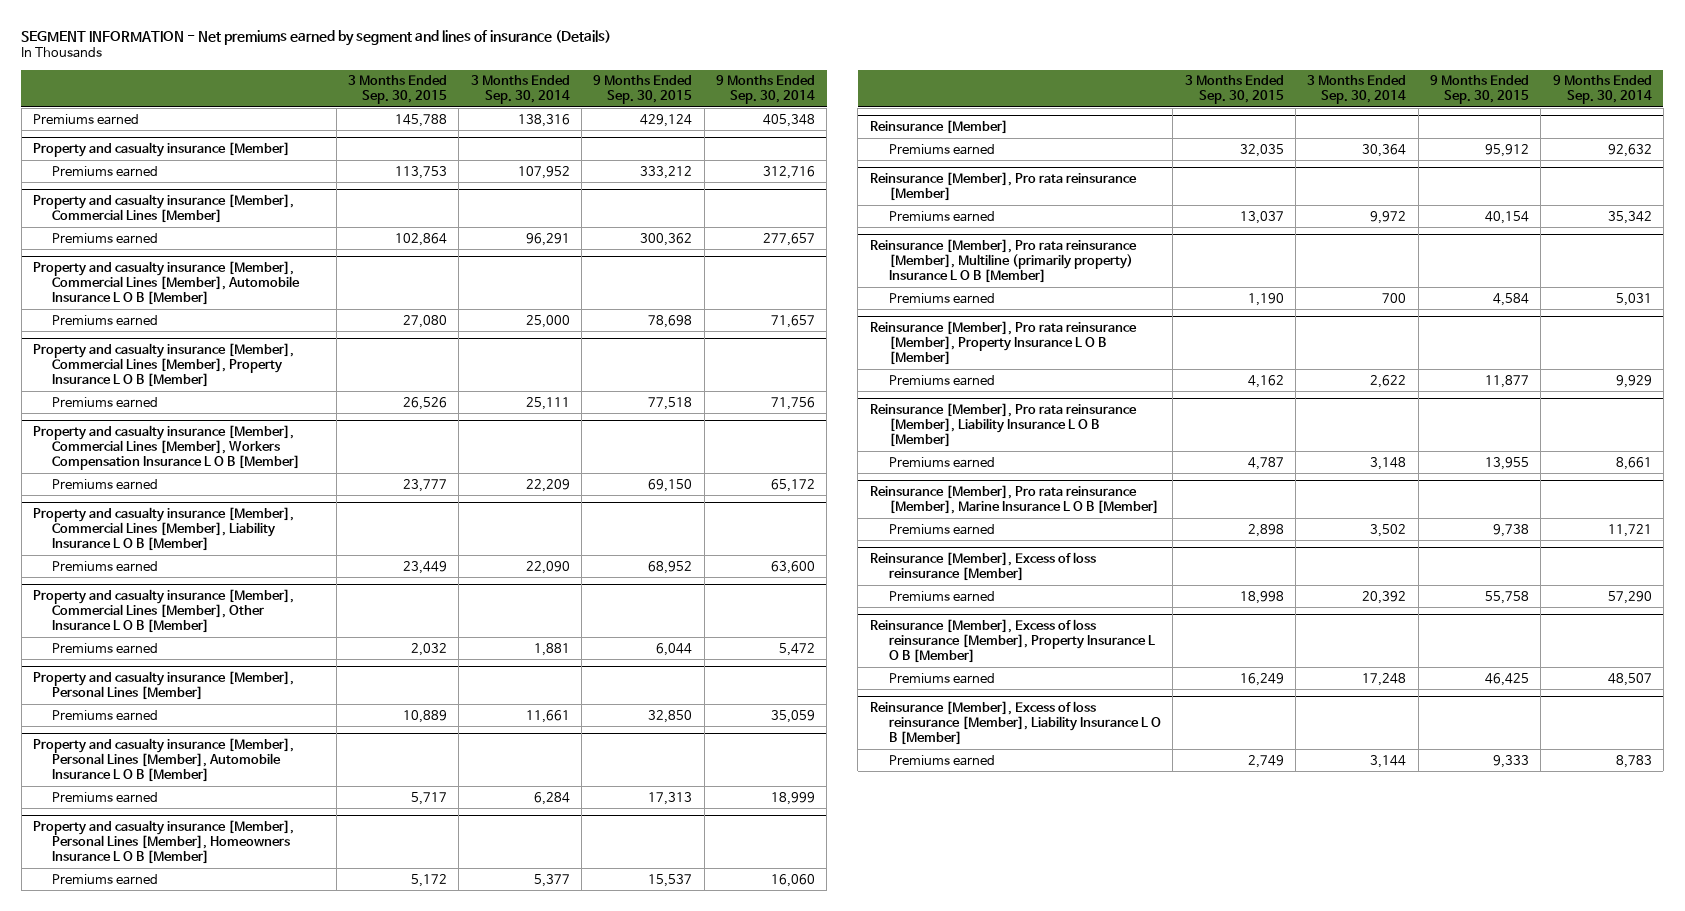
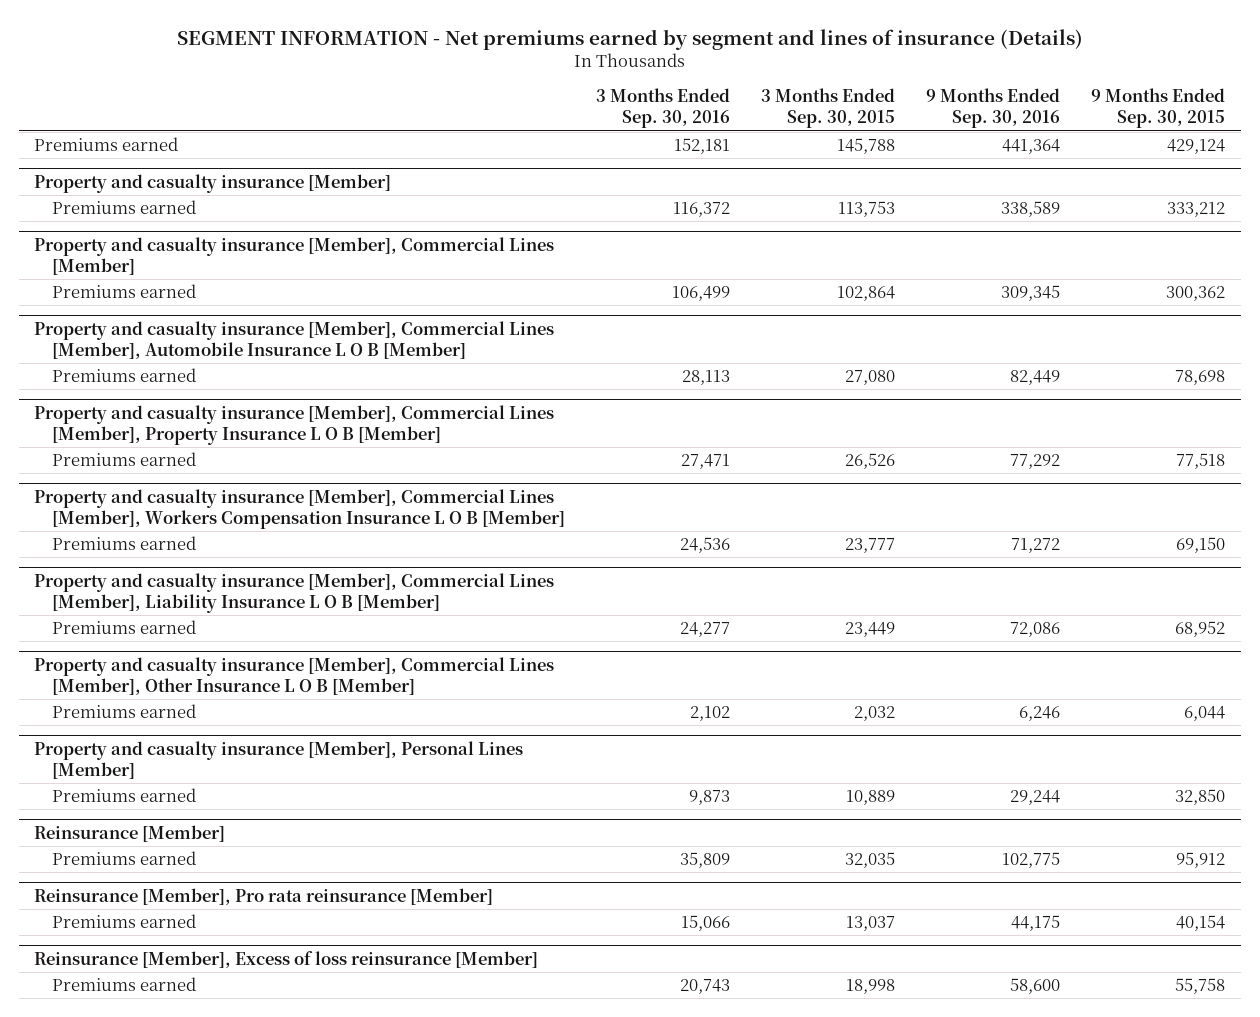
- | 3 Months Ended Sep. 30, 2015 | 3 Months Ended Sep. 30, 2014 | 9 Months Ended Sep. 30, 2015 | 9 Months Ended Sep. 30, 2014
+ | 3 Months Ended Sep. 30, 2016 | 3 Months Ended Sep. 30, 2015 | 9 Months Ended Sep. 30, 2016 | 9 Months Ended Sep. 30, 2015
- Property and casualty insurance [Member], Personal Lines [Member], Automobile Insurance L O B [Member]
- Premiums earned | 5,717 | 6,284 | 17,313 | 18,999
- Property and casualty insurance [Member], Personal Lines [Member], Homeowners Insurance L O B [Member]
- Premiums earned | 5,172 | 5,377 | 15,537 | 16,060
- Reinsurance [Member], Pro rata reinsurance [Member], Multiline (primarily property) Insurance L O B [Member]
- Premiums earned | 1,190 | 700 | 4,584 | 5,031
- Reinsurance [Member], Pro rata reinsurance [Member], Property Insurance L O B [Member]
- Premiums earned | 4,162 | 2,622 | 11,877 | 9,929
- Reinsurance [Member], Pro rata reinsurance [Member], Liability Insurance L O B [Member]
- Premiums earned | 4,787 | 3,148 | 13,955 | 8,661
- Reinsurance [Member], Pro rata reinsurance [Member], Marine Insurance L O B [Member]
- Premiums earned | 2,898 | 3,502 | 9,738 | 11,721
- Reinsurance [Member], Excess of loss reinsurance [Member], Property Insurance L O B [Member]
- Premiums earned | 16,249 | 17,248 | 46,425 | 48,507
- Reinsurance [Member], Excess of loss reinsurance [Member], Liability Insurance L O B [Member]
- Premiums earned | 2,749 | 3,144 | 9,333 | 8,783

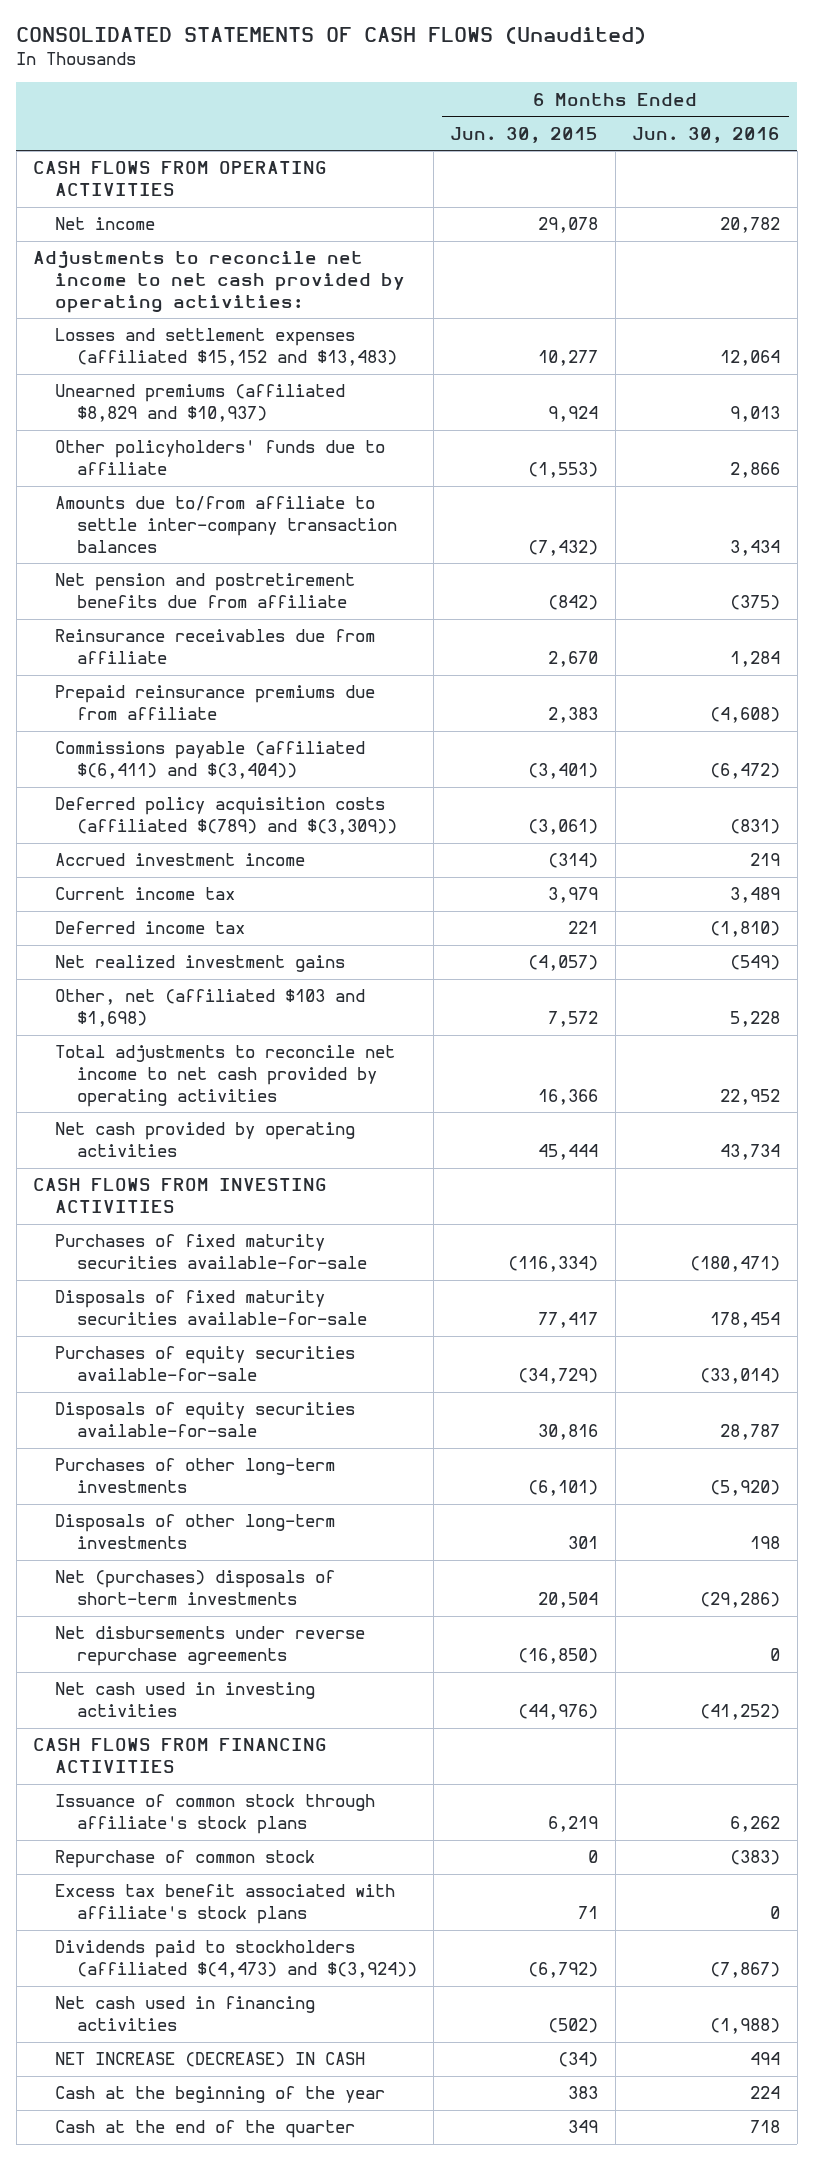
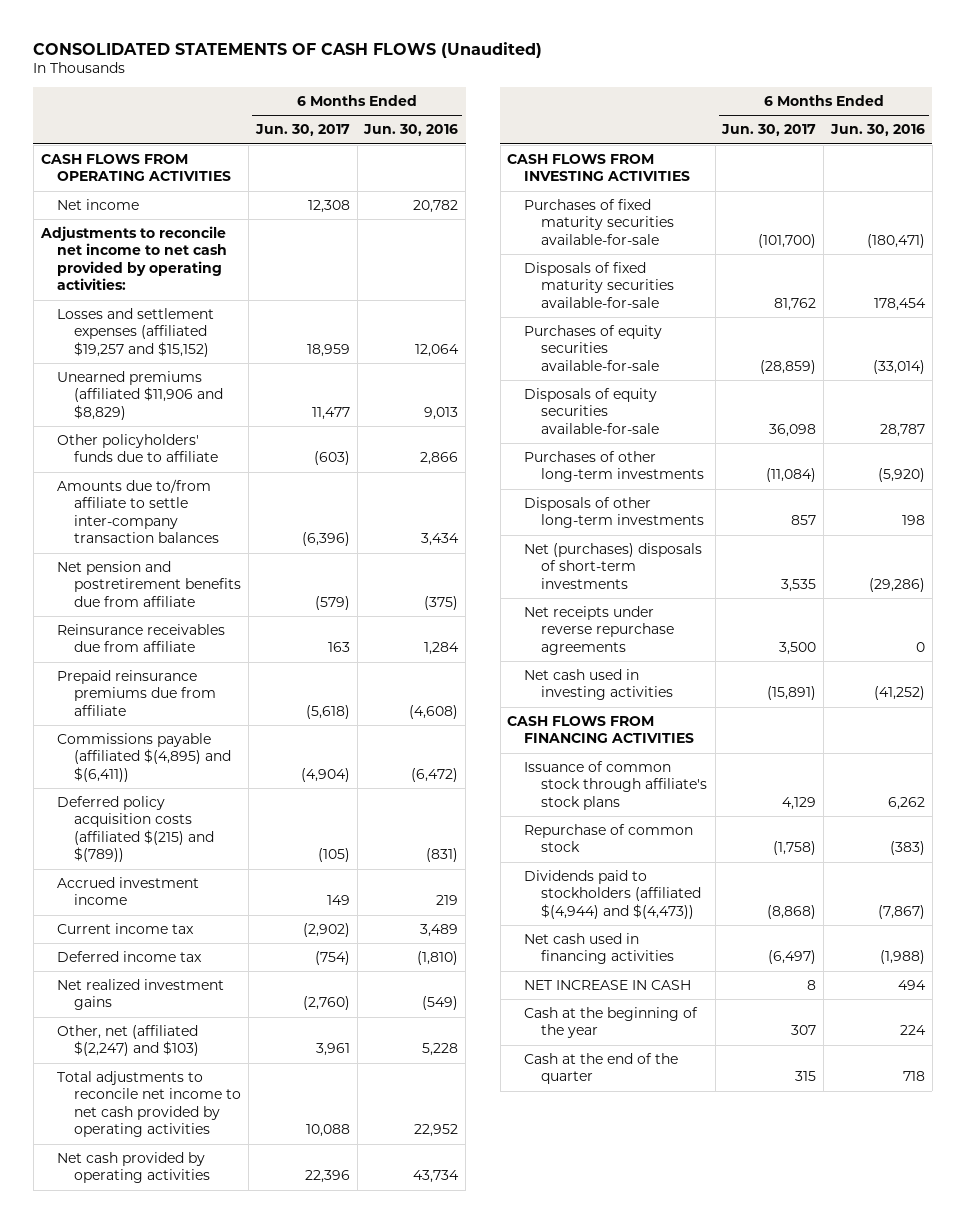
- | 6 Months Ended Jun. 30, 2015 | 6 Months Ended Jun. 30, 2016
+ | 6 Months Ended Jun. 30, 2017 | 6 Months Ended Jun. 30, 2016
- Losses and settlement expenses (affiliated $15,152 and $13,483) | 10,277 | 12,064
- Unearned premiums (affiliated $8,829 and $10,937) | 9,924 | 9,013
+ Losses and settlement expenses (affiliated $19,257 and $15,152) | 18,959 | 12,064
+ Unearned premiums (affiliated $11,906 and $8,829) | 11,477 | 9,013
- Commissions payable (affiliated $(6,411) and $(3,404)) | (3,401) | (6,472)
- Deferred policy acquisition costs (affiliated $(789) and $(3,309)) | (3,061) | (831)
+ Commissions payable (affiliated $(4,895) and $(6,411)) | (4,904) | (6,472)
+ Deferred policy acquisition costs (affiliated $(215) and $(789)) | (105) | (831)
- Other, net (affiliated $103 and $1,698) | 7,572 | 5,228
+ Other, net (affiliated $(2,247) and $103) | 3,961 | 5,228
- Net disbursements under reverse repurchase agreements | (16,850) | 0
+ Net receipts under reverse repurchase agreements | 3,500 | 0
- Excess tax benefit associated with affiliate's stock plans | 71 | 0
- Dividends paid to stockholders (affiliated $(4,473) and $(3,924)) | (6,792) | (7,867)
+ Dividends paid to stockholders (affiliated $(4,944) and $(4,473)) | (8,868) | (7,867)
- NET INCREASE (DECREASE) IN CASH | (34) | 494
+ NET INCREASE IN CASH | 8 | 494

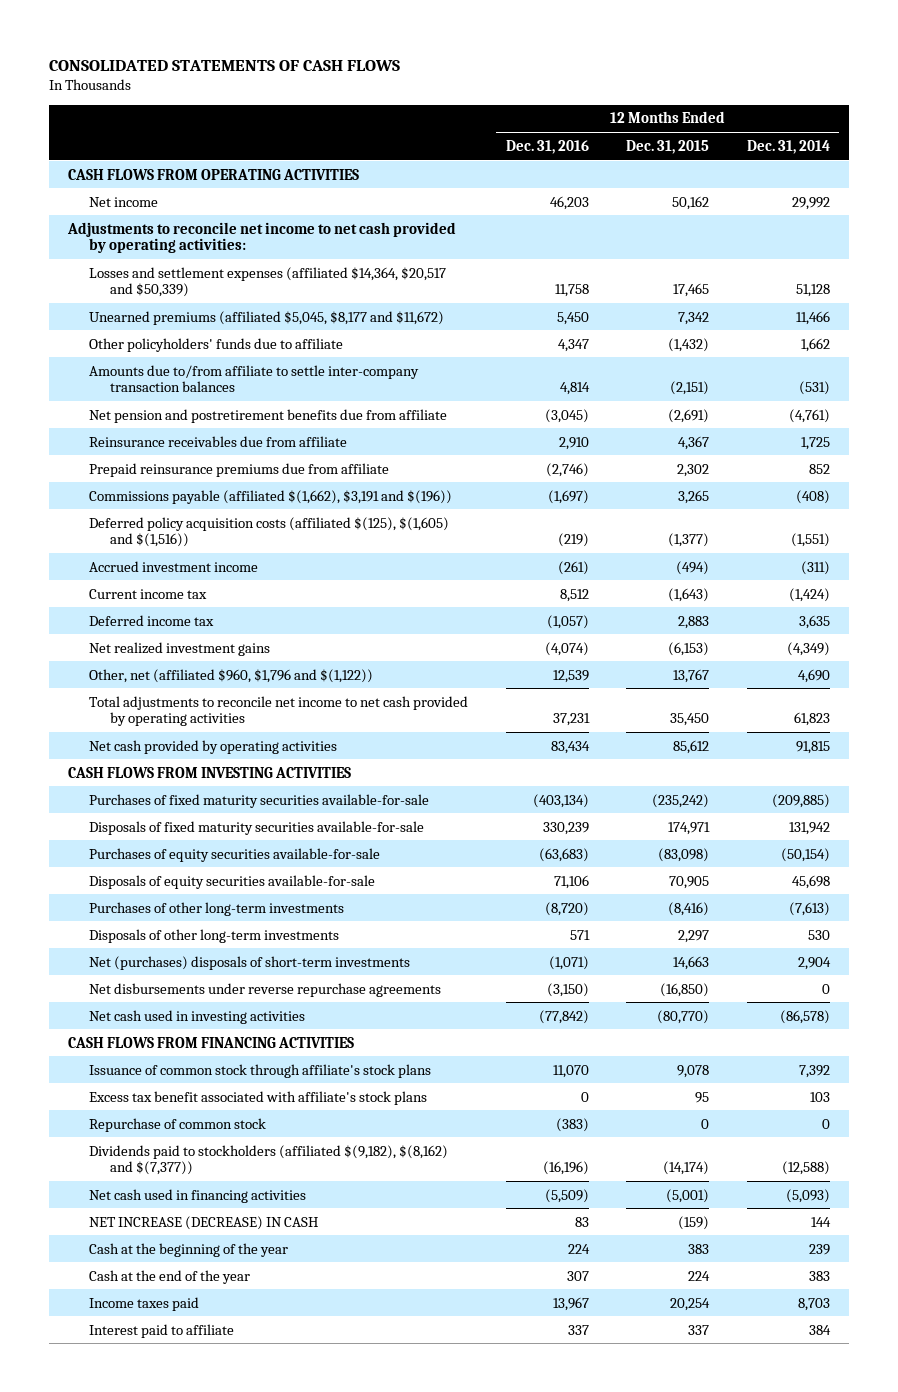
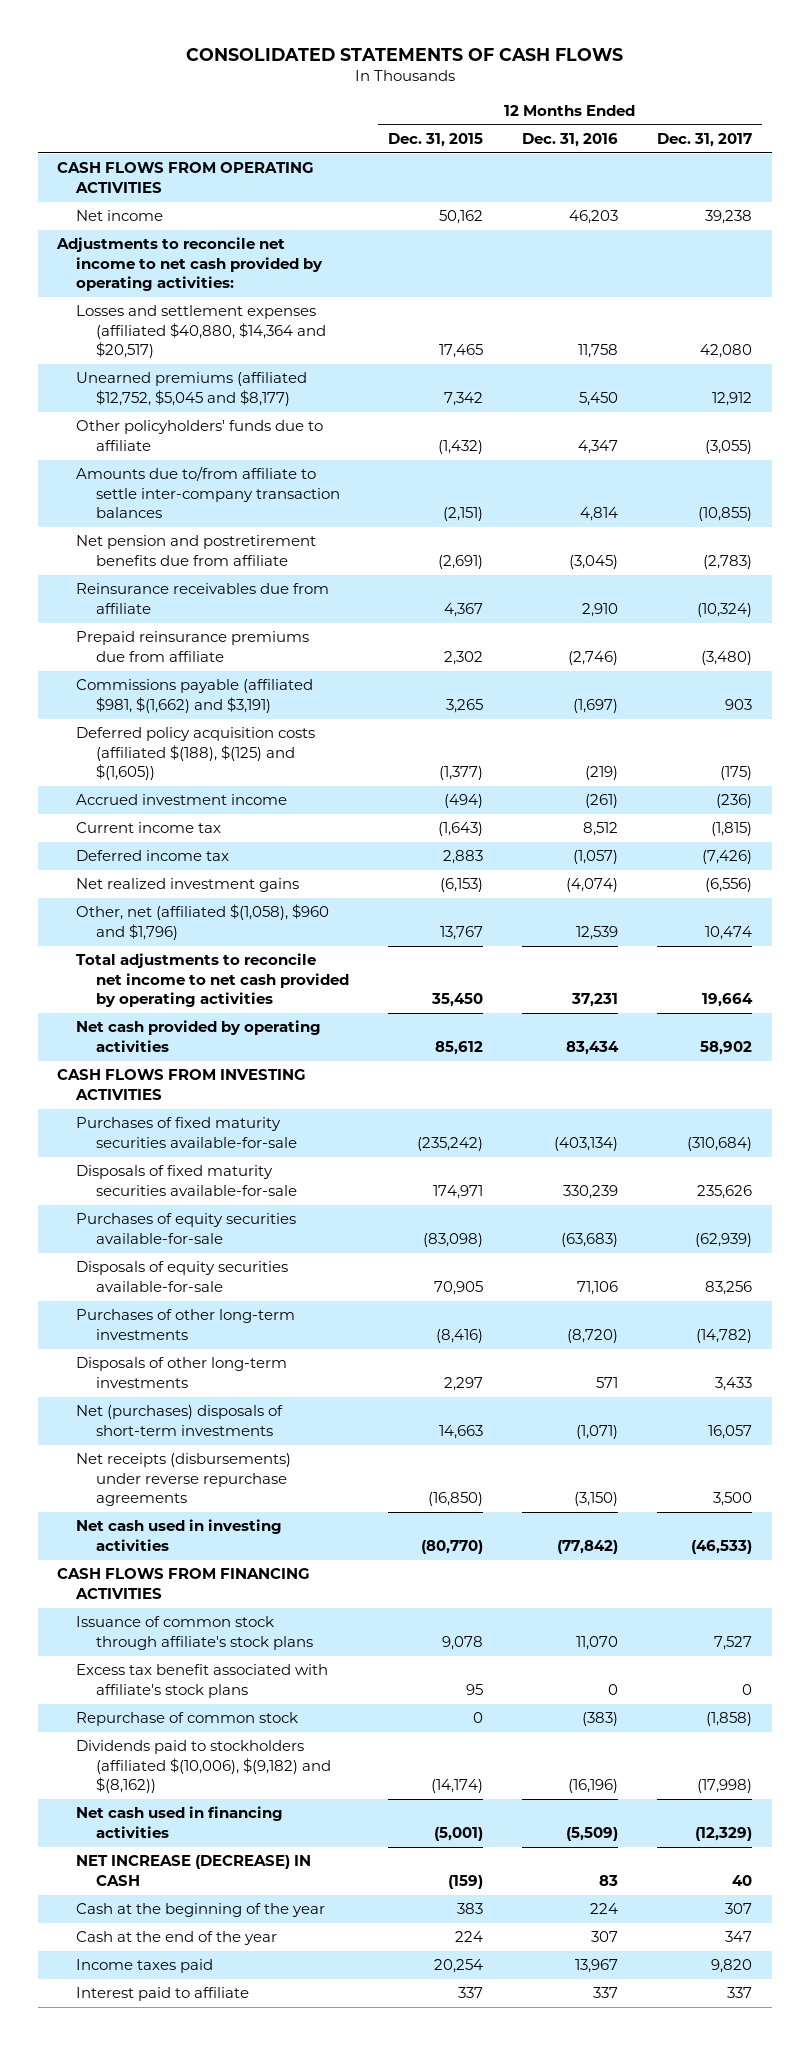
- | 12 Months Ended Dec. 31, 2016 | 12 Months Ended Dec. 31, 2015 | 12 Months Ended Dec. 31, 2014
+ | 12 Months Ended Dec. 31, 2015 | 12 Months Ended Dec. 31, 2016 | 12 Months Ended Dec. 31, 2017
- Losses and settlement expenses (affiliated $14,364, $20,517 and $50,339) | 11,758 | 17,465 | 51,128
- Unearned premiums (affiliated $5,045, $8,177 and $11,672) | 5,450 | 7,342 | 11,466
+ Losses and settlement expenses (affiliated $40,880, $14,364 and $20,517) | 17,465 | 11,758 | 42,080
+ Unearned premiums (affiliated $12,752, $5,045 and $8,177) | 7,342 | 5,450 | 12,912
- Commissions payable (affiliated $(1,662), $3,191 and $(196)) | (1,697) | 3,265 | (408)
- Deferred policy acquisition costs (affiliated $(125), $(1,605) and $(1,516)) | (219) | (1,377) | (1,551)
+ Commissions payable (affiliated $981, $(1,662) and $3,191) | 3,265 | (1,697) | 903
+ Deferred policy acquisition costs (affiliated $(188), $(125) and $(1,605)) | (1,377) | (219) | (175)
- Other, net (affiliated $960, $1,796 and $(1,122)) | 12,539 | 13,767 | 4,690
+ Other, net (affiliated $(1,058), $960 and $1,796) | 13,767 | 12,539 | 10,474
- Net disbursements under reverse repurchase agreements | (3,150) | (16,850) | 0
+ Net receipts (disbursements) under reverse repurchase agreements | (16,850) | (3,150) | 3,500
- Dividends paid to stockholders (affiliated $(9,182), $(8,162) and $(7,377)) | (16,196) | (14,174) | (12,588)
+ Dividends paid to stockholders (affiliated $(10,006), $(9,182) and $(8,162)) | (14,174) | (16,196) | (17,998)

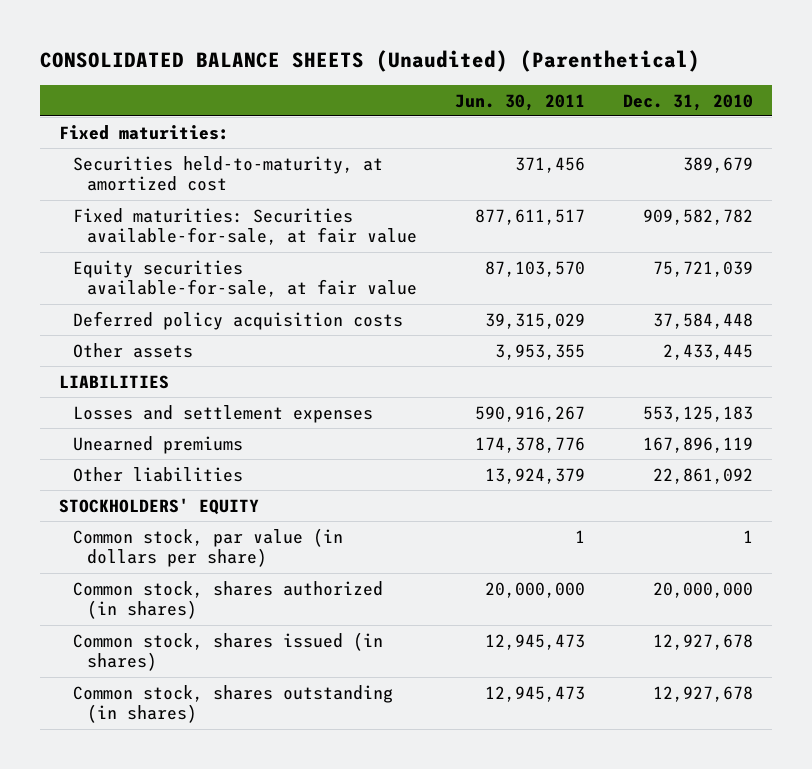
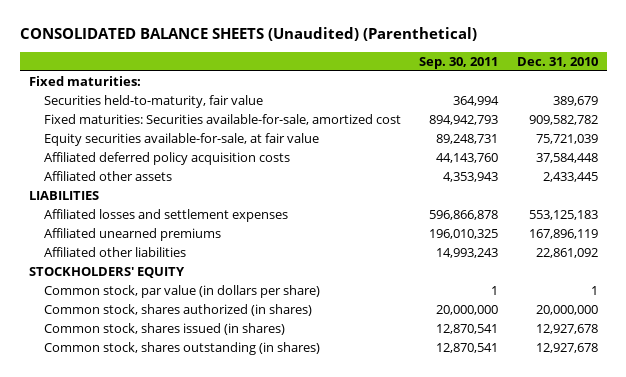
- | Jun. 30, 2011 | Dec. 31, 2010
+ | Sep. 30, 2011 | Dec. 31, 2010
- Securities held-to-maturity, at amortized cost | 371,456 | 389,679
- Fixed maturities: Securities available-for-sale, at fair value | 877,611,517 | 909,582,782
+ Securities held-to-maturity, fair value | 364,994 | 389,679
+ Fixed maturities: Securities available-for-sale, amortized cost | 894,942,793 | 909,582,782
- Deferred policy acquisition costs | 39,315,029 | 37,584,448
- Other assets | 3,953,355 | 2,433,445
+ Affiliated deferred policy acquisition costs | 44,143,760 | 37,584,448
+ Affiliated other assets | 4,353,943 | 2,433,445
- Losses and settlement expenses | 590,916,267 | 553,125,183
- Unearned premiums | 174,378,776 | 167,896,119
- Other liabilities | 13,924,379 | 22,861,092
+ Affiliated losses and settlement expenses | 596,866,878 | 553,125,183
+ Affiliated unearned premiums | 196,010,325 | 167,896,119
+ Affiliated other liabilities | 14,993,243 | 22,861,092

